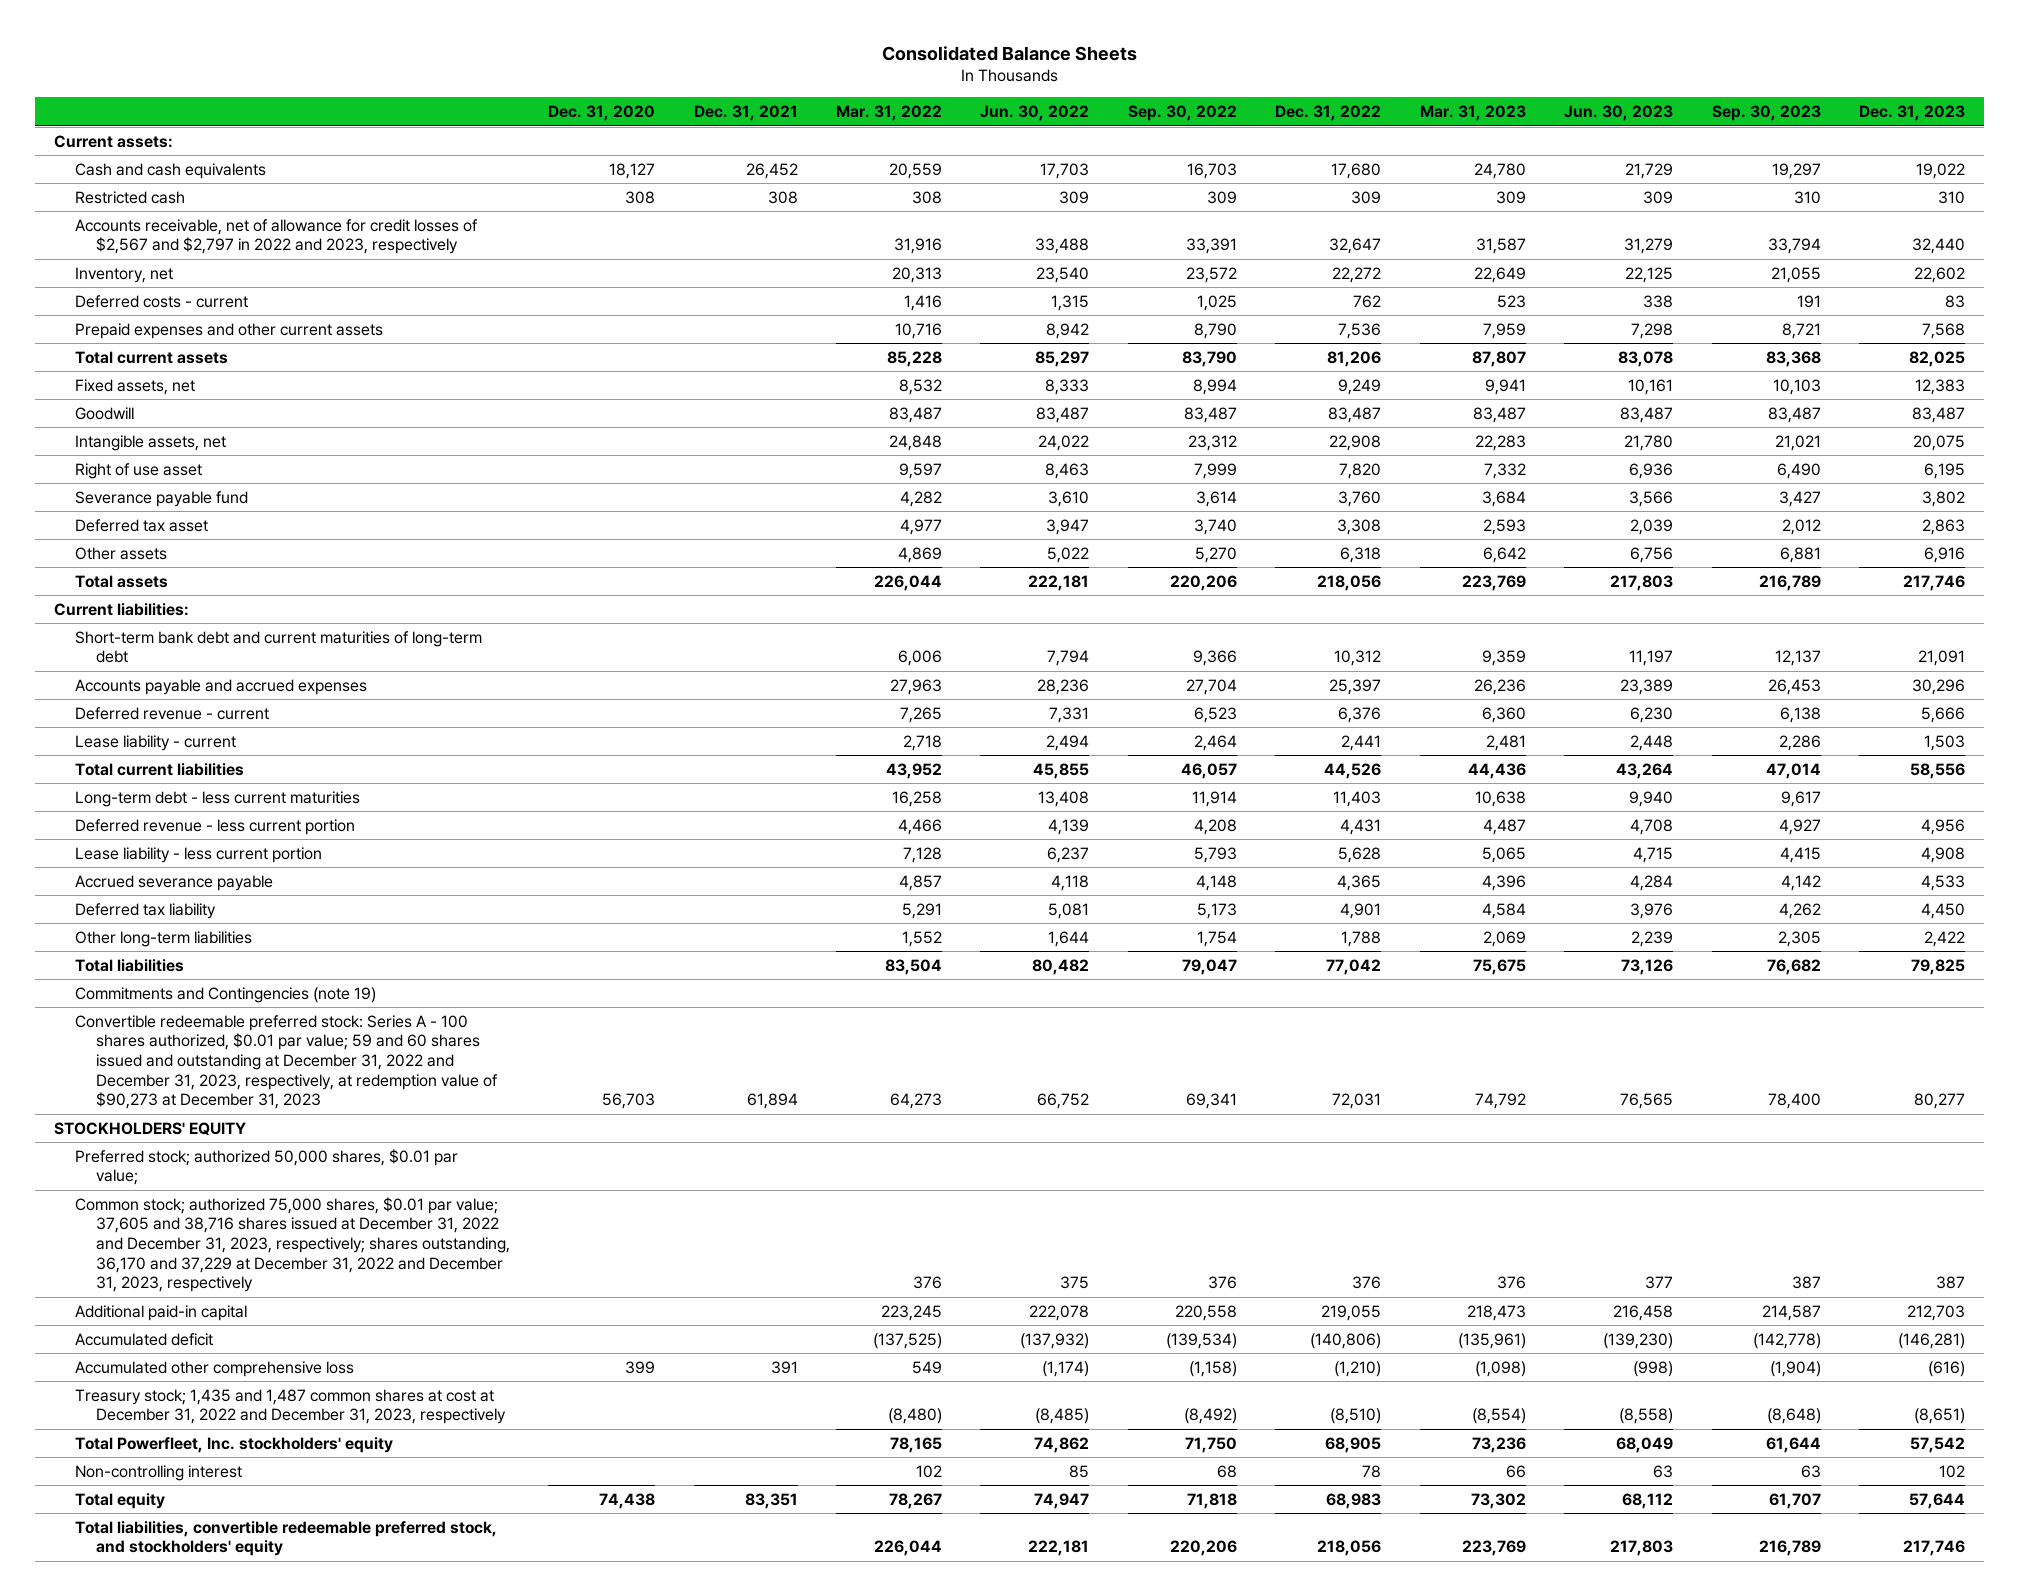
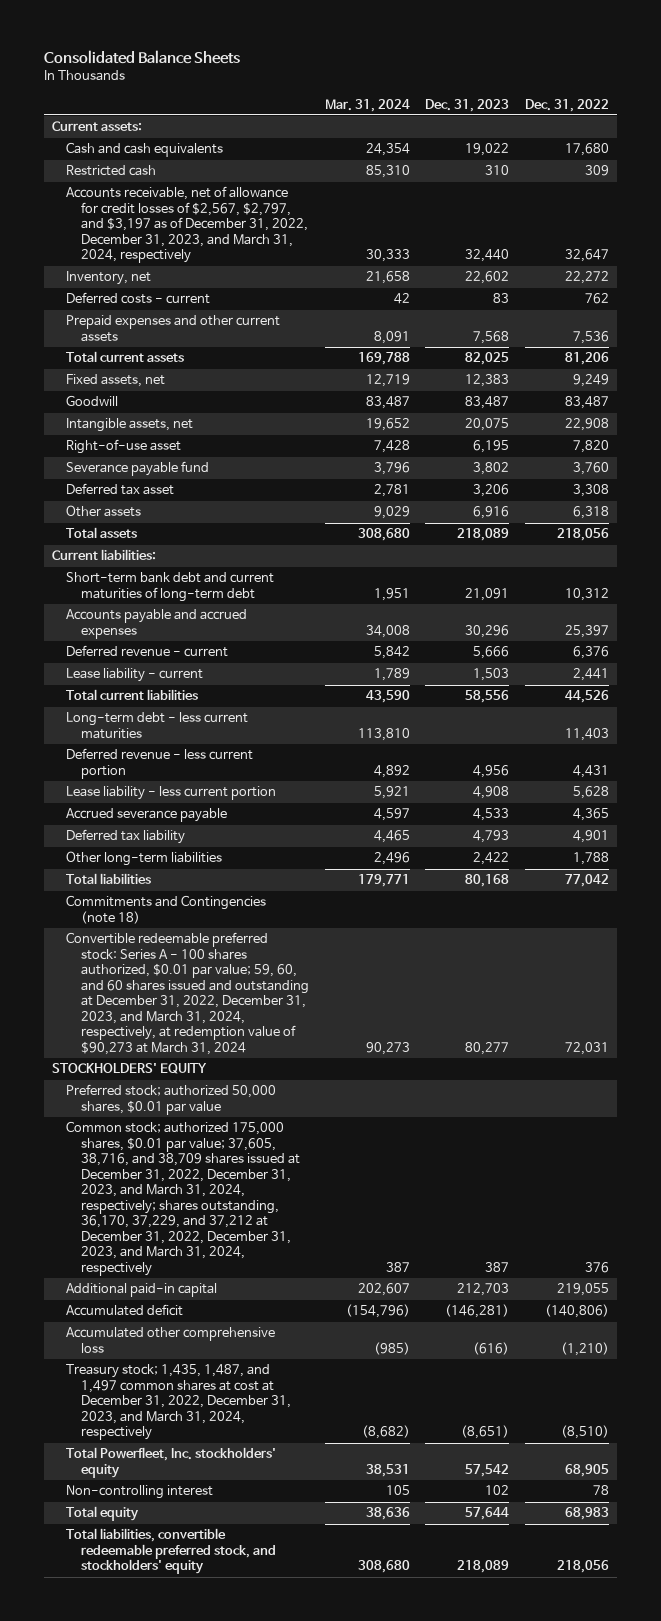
- | Dec. 31, 2020 | Dec. 31, 2021 | Mar. 31, 2022 | Jun. 30, 2022 | Sep. 30, 2022 | Dec. 31, 2022 | Mar. 31, 2023 | Jun. 30, 2023 | Sep. 30, 2023 | Dec. 31, 2023
+ | Mar. 31, 2024 | Dec. 31, 2023 | Dec. 31, 2022
- Accounts receivable, net of allowance for credit losses of $2,567 and $2,797 in 2022 and 2023, respectively | | | 31,916 | 33,488 | 33,391 | 32,647 | 31,587 | 31,279 | 33,794 | 32,440
+ Accounts receivable, net of allowance for credit losses of $2,567, $2,797, and $3,197 as of December 31, 2022, December 31, 2023, and March 31, 2024, respectively | 30,333 | 32,440 | 32,647
- Right of use asset | | | 9,597 | 8,463 | 7,999 | 7,820 | 7,332 | 6,936 | 6,490 | 6,195
+ Right-of-use asset | 7,428 | 6,195 | 7,820
- Deferred tax asset | | | 4,977 | 3,947 | 3,740 | 3,308 | 2,593 | 2,039 | 2,012 | 2,863
+ Deferred tax asset | 2,781 | 3,206 | 3,308
- Total assets | | | 226,044 | 222,181 | 220,206 | 218,056 | 223,769 | 217,803 | 216,789 | 217,746
+ Total assets | 308,680 | 218,089 | 218,056
- Deferred tax liability | | | 5,291 | 5,081 | 5,173 | 4,901 | 4,584 | 3,976 | 4,262 | 4,450
+ Deferred tax liability | 4,465 | 4,793 | 4,901
- Total liabilities | | | 83,504 | 80,482 | 79,047 | 77,042 | 75,675 | 73,126 | 76,682 | 79,825
- Commitments and Contingencies (note 19)
- Convertible redeemable preferred stock: Series A - 100 shares authorized, $0.01 par value; 59 and 60 shares issued and outstanding at December 31, 2022 and December 31, 2023, respectively, at redemption value of $90,273 at December 31, 2023 | 56,703 | 61,894 | 64,273 | 66,752 | 69,341 | 72,031 | 74,792 | 76,565 | 78,400 | 80,277
+ Total liabilities | 179,771 | 80,168 | 77,042
+ Commitments and Contingencies (note 18)
+ Convertible redeemable preferred stock: Series A - 100 shares authorized, $0.01 par value; 59, 60, and 60 shares issued and outstanding at December 31, 2022, December 31, 2023, and March 31, 2024, respectively, at redemption value of $90,273 at March 31, 2024 | 90,273 | 80,277 | 72,031
- Preferred stock; authorized 50,000 shares, $0.01 par value;
- Common stock; authorized 75,000 shares, $0.01 par value; 37,605 and 38,716 shares issued at December 31, 2022 and December 31, 2023, respectively; shares outstanding, 36,170 and 37,229 at December 31, 2022 and December 31, 2023, respectively | | | 376 | 375 | 376 | 376 | 376 | 377 | 387 | 387
+ Preferred stock; authorized 50,000 shares, $0.01 par value
+ Common stock; authorized 175,000 shares, $0.01 par value; 37,605, 38,716, and 38,709 shares issued at December 31, 2022, December 31, 2023, and March 31, 2024, respectively; shares outstanding, 36,170, 37,229, and 37,212 at December 31, 2022, December 31, 2023, and March 31, 2024, respectively | 387 | 387 | 376
- Treasury stock; 1,435 and 1,487 common shares at cost at December 31, 2022 and December 31, 2023, respectively | | | (8,480) | (8,485) | (8,492) | (8,510) | (8,554) | (8,558) | (8,648) | (8,651)
+ Treasury stock; 1,435, 1,487, and 1,497 common shares at cost at December 31, 2022, December 31, 2023, and March 31, 2024, respectively | (8,682) | (8,651) | (8,510)
- Total liabilities, convertible redeemable preferred stock, and stockholders' equity | | | 226,044 | 222,181 | 220,206 | 218,056 | 223,769 | 217,803 | 216,789 | 217,746
+ Total liabilities, convertible redeemable preferred stock, and stockholders' equity | 308,680 | 218,089 | 218,056

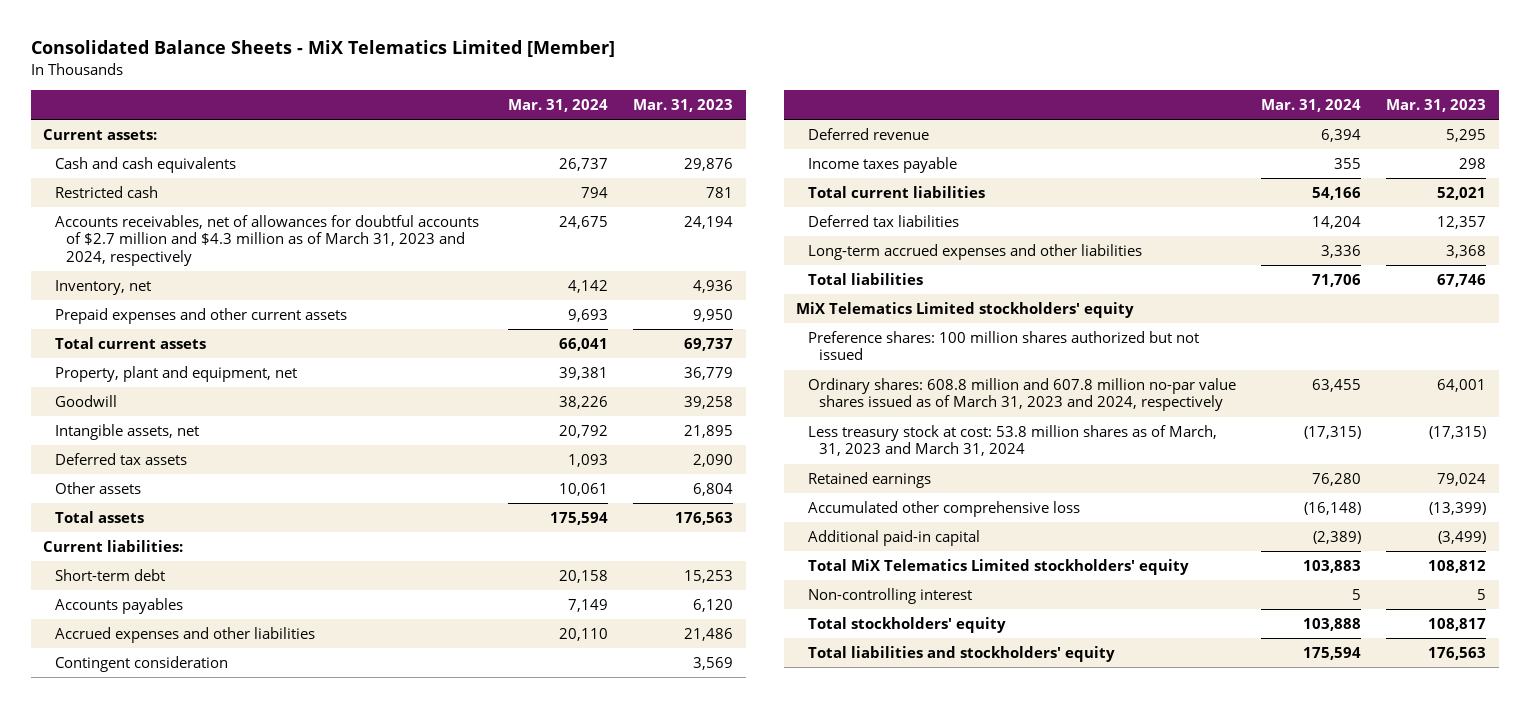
- Consolidated Balance Sheets
+ Consolidated Balance Sheets - MiX Telematics Limited [Member]
- | Mar. 31, 2024 | Dec. 31, 2023 | Dec. 31, 2022
+ | Mar. 31, 2024 | Mar. 31, 2023
- Cash and cash equivalents | 24,354 | 19,022 | 17,680
- Restricted cash | 85,310 | 310 | 309
- Accounts receivable, net of allowance for credit losses of $2,567, $2,797, and $3,197 as of December 31, 2022, December 31, 2023, and March 31, 2024, respectively | 30,333 | 32,440 | 32,647
- Inventory, net | 21,658 | 22,602 | 22,272
- Deferred costs - current | 42 | 83 | 762
- Prepaid expenses and other current assets | 8,091 | 7,568 | 7,536
- Total current assets | 169,788 | 82,025 | 81,206
- Fixed assets, net | 12,719 | 12,383 | 9,249
- Goodwill | 83,487 | 83,487 | 83,487
- Intangible assets, net | 19,652 | 20,075 | 22,908
- Right-of-use asset | 7,428 | 6,195 | 7,820
- Severance payable fund | 3,796 | 3,802 | 3,760
- Deferred tax asset | 2,781 | 3,206 | 3,308
- Other assets | 9,029 | 6,916 | 6,318
- Total assets | 308,680 | 218,089 | 218,056
+ Cash and cash equivalents | 26,737 | 29,876
+ Restricted cash | 794 | 781
+ Accounts receivables, net of allowances for doubtful accounts of $2.7 million and $4.3 million as of March 31, 2023 and 2024, respectively | 24,675 | 24,194
+ Inventory, net | 4,142 | 4,936
+ Prepaid expenses and other current assets | 9,693 | 9,950
+ Total current assets | 66,041 | 69,737
+ Property, plant and equipment, net | 39,381 | 36,779
+ Goodwill | 38,226 | 39,258
+ Intangible assets, net | 20,792 | 21,895
+ Deferred tax assets | 1,093 | 2,090
+ Other assets | 10,061 | 6,804
+ Total assets | 175,594 | 176,563
- Short-term bank debt and current maturities of long-term debt | 1,951 | 21,091 | 10,312
- Accounts payable and accrued expenses | 34,008 | 30,296 | 25,397
- Deferred revenue - current | 5,842 | 5,666 | 6,376
- Lease liability - current | 1,789 | 1,503 | 2,441
- Total current liabilities | 43,590 | 58,556 | 44,526
- Long-term debt - less current maturities | 113,810 | | 11,403
- Deferred revenue - less current portion | 4,892 | 4,956 | 4,431
- Lease liability - less current portion | 5,921 | 4,908 | 5,628
- Accrued severance payable | 4,597 | 4,533 | 4,365
- Deferred tax liability | 4,465 | 4,793 | 4,901
- Other long-term liabilities | 2,496 | 2,422 | 1,788
- Total liabilities | 179,771 | 80,168 | 77,042
- Commitments and Contingencies (note 18)
- Convertible redeemable preferred stock: Series A - 100 shares authorized, $0.01 par value; 59, 60, and 60 shares issued and outstanding at December 31, 2022, December 31, 2023, and March 31, 2024, respectively, at redemption value of $90,273 at March 31, 2024 | 90,273 | 80,277 | 72,031
- STOCKHOLDERS' EQUITY
- Preferred stock; authorized 50,000 shares, $0.01 par value
- Common stock; authorized 175,000 shares, $0.01 par value; 37,605, 38,716, and 38,709 shares issued at December 31, 2022, December 31, 2023, and March 31, 2024, respectively; shares outstanding, 36,170, 37,229, and 37,212 at December 31, 2022, December 31, 2023, and March 31, 2024, respectively | 387 | 387 | 376
- Additional paid-in capital | 202,607 | 212,703 | 219,055
- Accumulated deficit | (154,796) | (146,281) | (140,806)
- Accumulated other comprehensive loss | (985) | (616) | (1,210)
- Treasury stock; 1,435, 1,487, and 1,497 common shares at cost at December 31, 2022, December 31, 2023, and March 31, 2024, respectively | (8,682) | (8,651) | (8,510)
- Total Powerfleet, Inc. stockholders' equity | 38,531 | 57,542 | 68,905
- Non-controlling interest | 105 | 102 | 78
- Total equity | 38,636 | 57,644 | 68,983
- Total liabilities, convertible redeemable preferred stock, and stockholders' equity | 308,680 | 218,089 | 218,056
+ Short-term debt | 20,158 | 15,253
+ Accounts payables | 7,149 | 6,120
+ Accrued expenses and other liabilities | 20,110 | 21,486
+ Contingent consideration | | 3,569
+ Deferred revenue | 6,394 | 5,295
+ Income taxes payable | 355 | 298
+ Total current liabilities | 54,166 | 52,021
+ Deferred tax liabilities | 14,204 | 12,357
+ Long-term accrued expenses and other liabilities | 3,336 | 3,368
+ Total liabilities | 71,706 | 67,746
+ MiX Telematics Limited stockholders' equity
+ Preference shares: 100 million shares authorized but not issued
+ Ordinary shares: 608.8 million and 607.8 million no-par value shares issued as of March 31, 2023 and 2024, respectively | 63,455 | 64,001
+ Less treasury stock at cost: 53.8 million shares as of March, 31, 2023 and March 31, 2024 | (17,315) | (17,315)
+ Retained earnings | 76,280 | 79,024
+ Accumulated other comprehensive loss | (16,148) | (13,399)
+ Additional paid-in capital | (2,389) | (3,499)
+ Total MiX Telematics Limited stockholders' equity | 103,883 | 108,812
+ Non-controlling interest | 5 | 5
+ Total stockholders' equity | 103,888 | 108,817
+ Total liabilities and stockholders' equity | 175,594 | 176,563

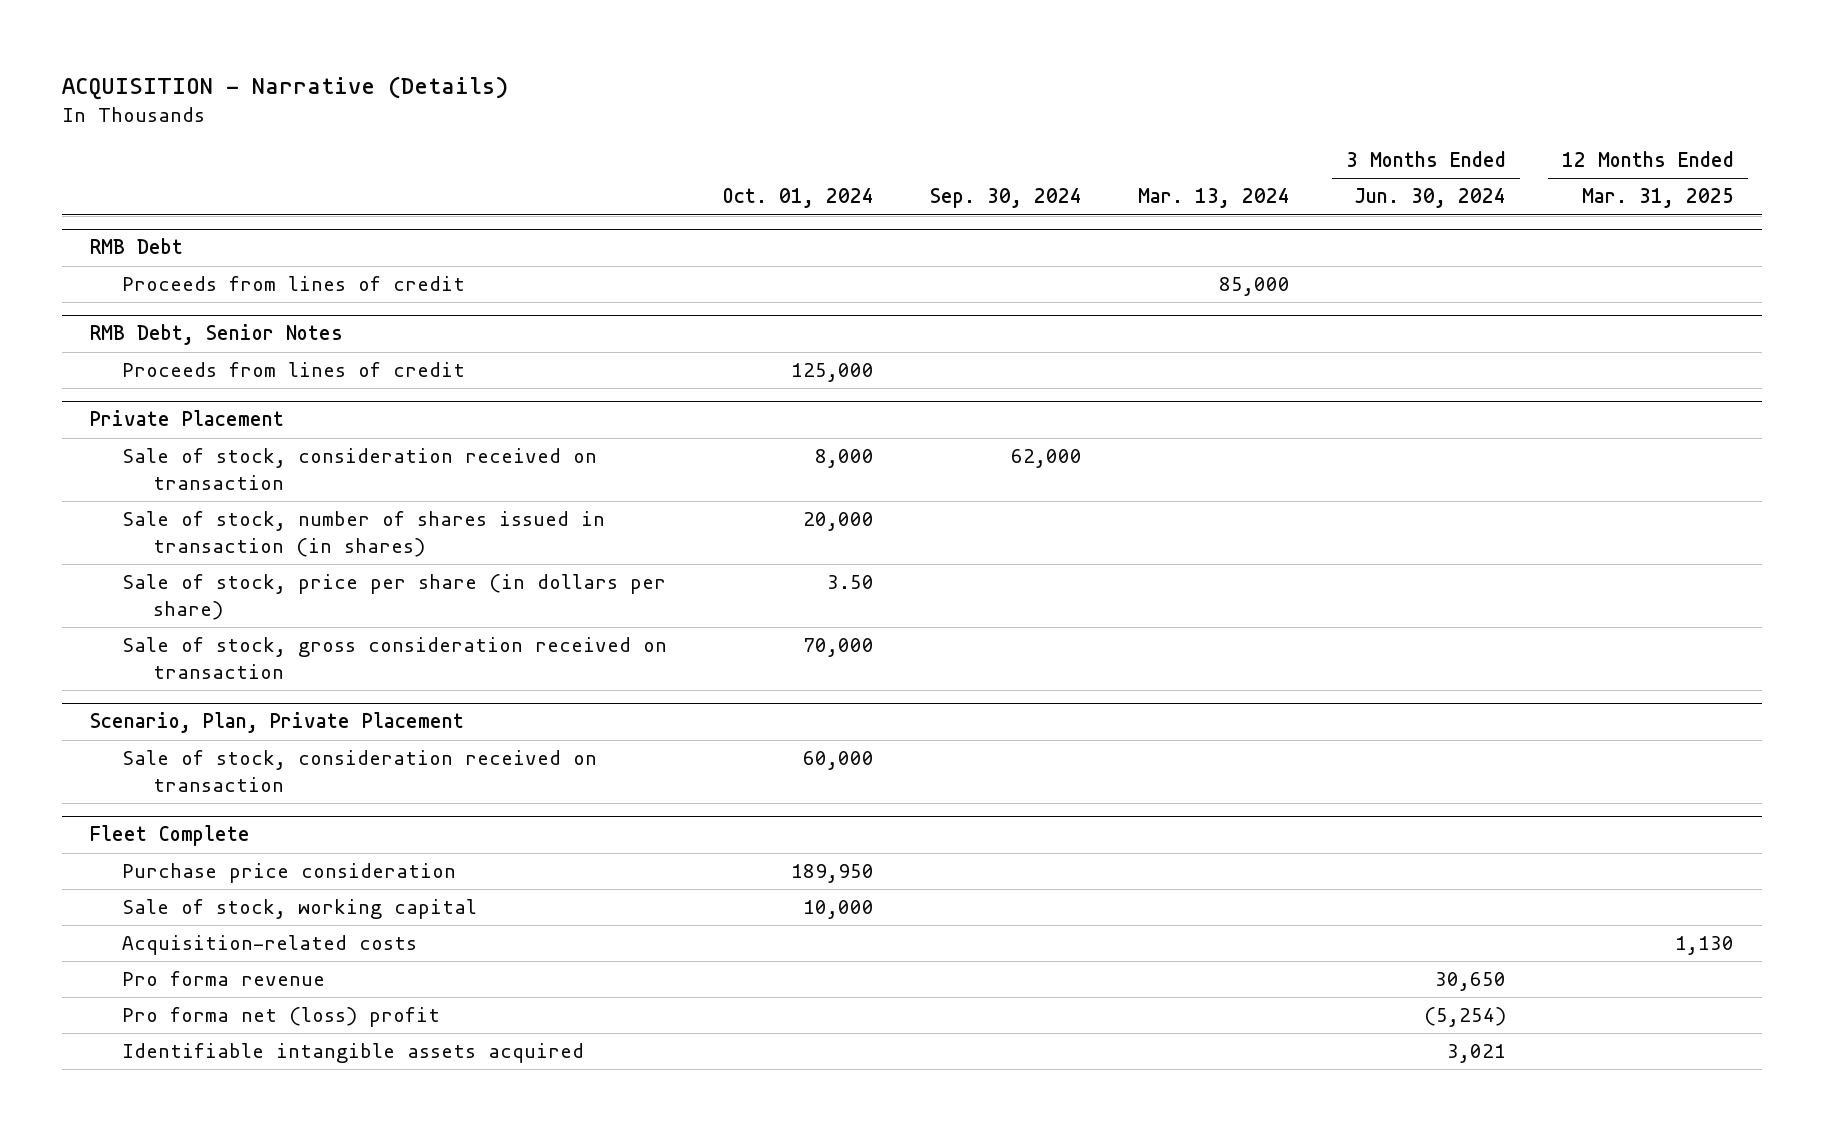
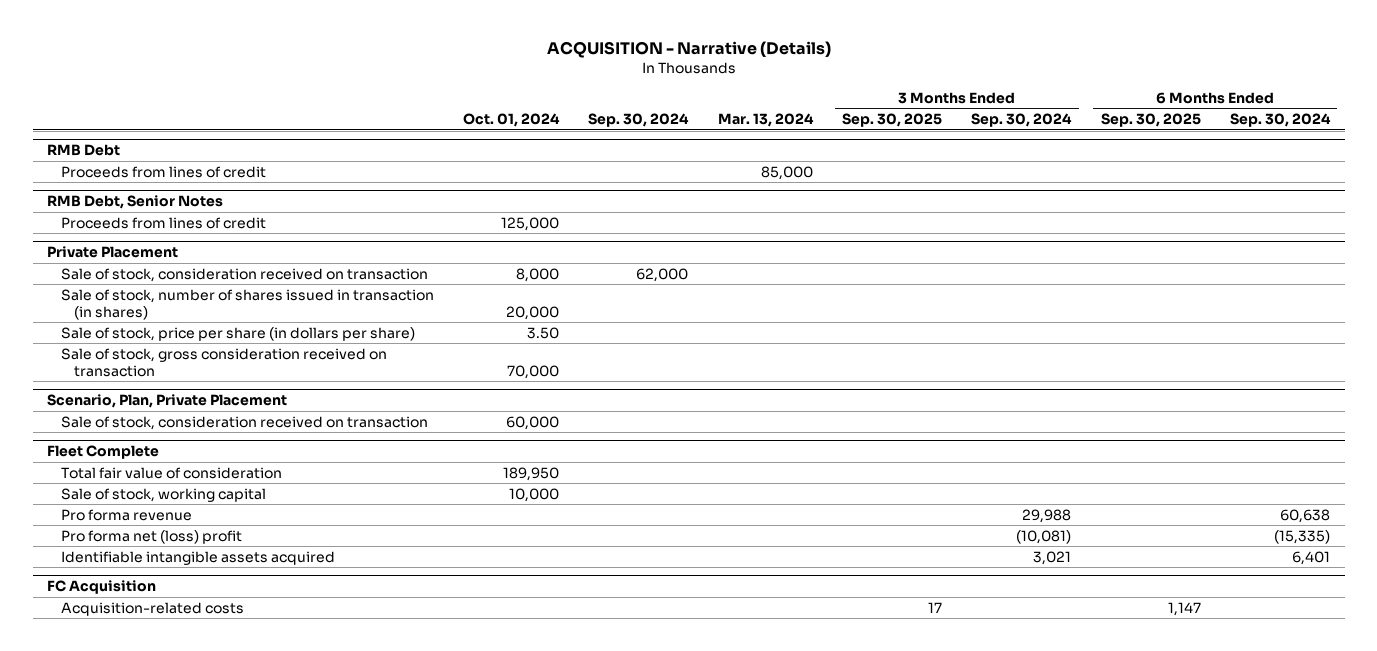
- | Oct. 01, 2024 | Sep. 30, 2024 | Mar. 13, 2024 | 3 Months Ended Jun. 30, 2024 | 12 Months Ended Mar. 31, 2025
+ | Oct. 01, 2024 | Sep. 30, 2024 | Mar. 13, 2024 | 3 Months Ended Sep. 30, 2025 | 3 Months Ended Sep. 30, 2024 | 6 Months Ended Sep. 30, 2025 | 6 Months Ended Sep. 30, 2024
@ Fleet Complete
- Purchase price consideration | 189,950 | | | |
+ Total fair value of consideration | 189,950 | | | | | |
- Acquisition-related costs | | | | | 1,130
+ FC Acquisition
+ Acquisition-related costs | | | | 17 | | 1,147 |

